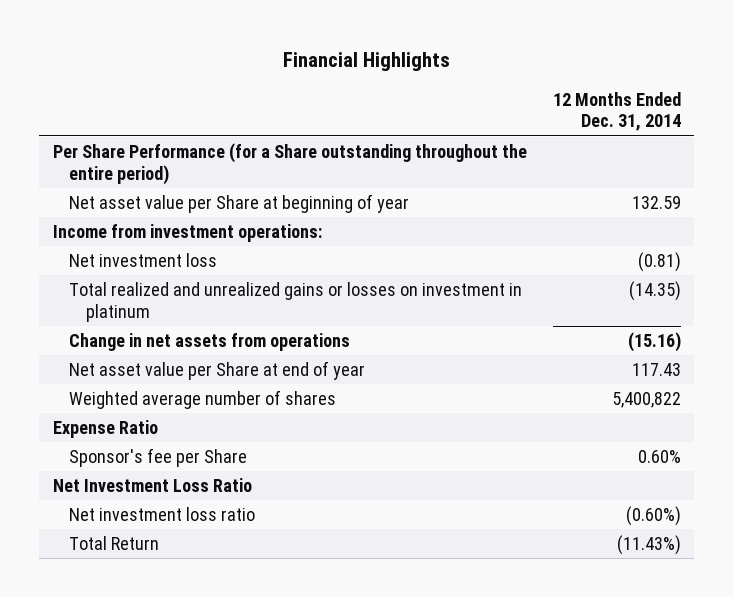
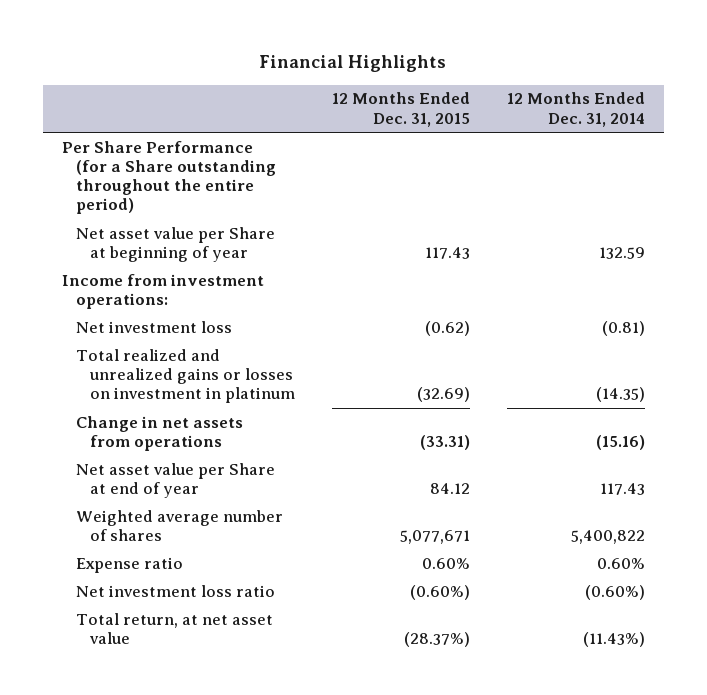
- | 12 Months Ended Dec. 31, 2014
+ | 12 Months Ended Dec. 31, 2015 | 12 Months Ended Dec. 31, 2014
- Expense Ratio
- Sponsor's fee per Share | 0.60%
- Net Investment Loss Ratio
+ Expense ratio | 0.60% | 0.60%
- Total Return | (11.43%)
+ Total return, at net asset value | (28.37%) | (11.43%)

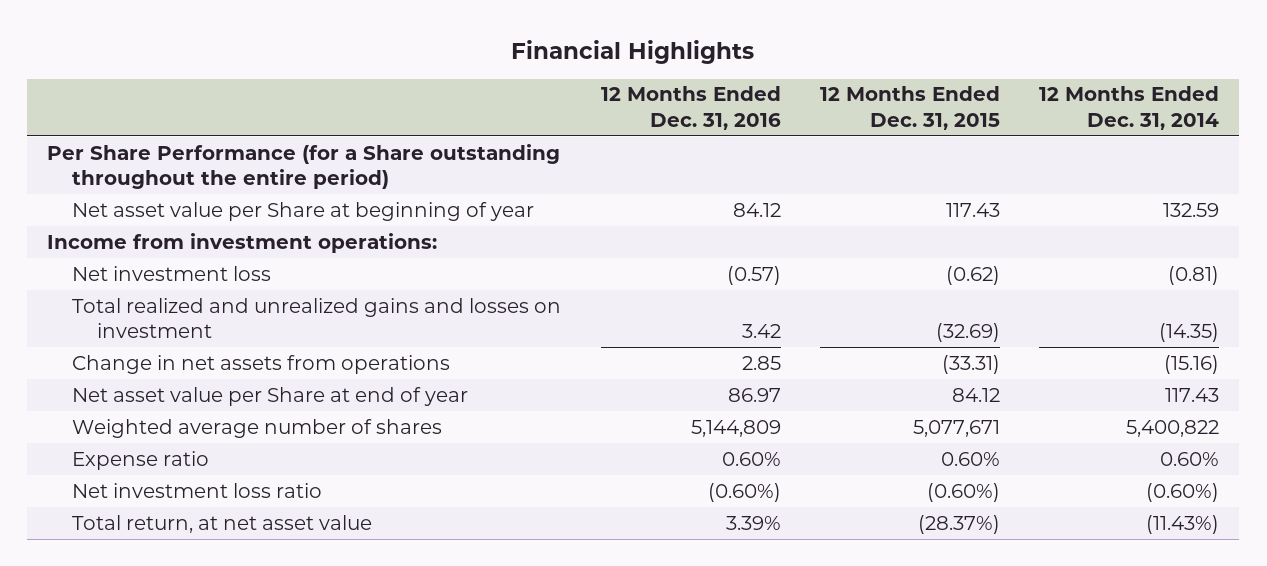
- | 12 Months Ended Dec. 31, 2015 | 12 Months Ended Dec. 31, 2014
+ | 12 Months Ended Dec. 31, 2016 | 12 Months Ended Dec. 31, 2015 | 12 Months Ended Dec. 31, 2014
- Total realized and unrealized gains or losses on investment in platinum | (32.69) | (14.35)
+ Total realized and unrealized gains and losses on investment | 3.42 | (32.69) | (14.35)

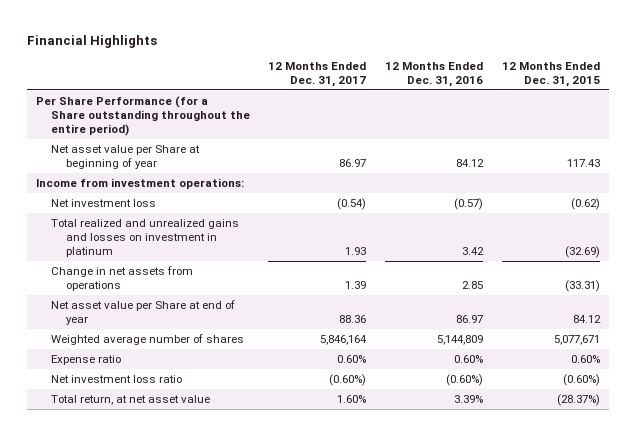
- | 12 Months Ended Dec. 31, 2016 | 12 Months Ended Dec. 31, 2015 | 12 Months Ended Dec. 31, 2014
+ | 12 Months Ended Dec. 31, 2017 | 12 Months Ended Dec. 31, 2016 | 12 Months Ended Dec. 31, 2015
- Total realized and unrealized gains and losses on investment | 3.42 | (32.69) | (14.35)
+ Total realized and unrealized gains and losses on investment in platinum | 1.93 | 3.42 | (32.69)

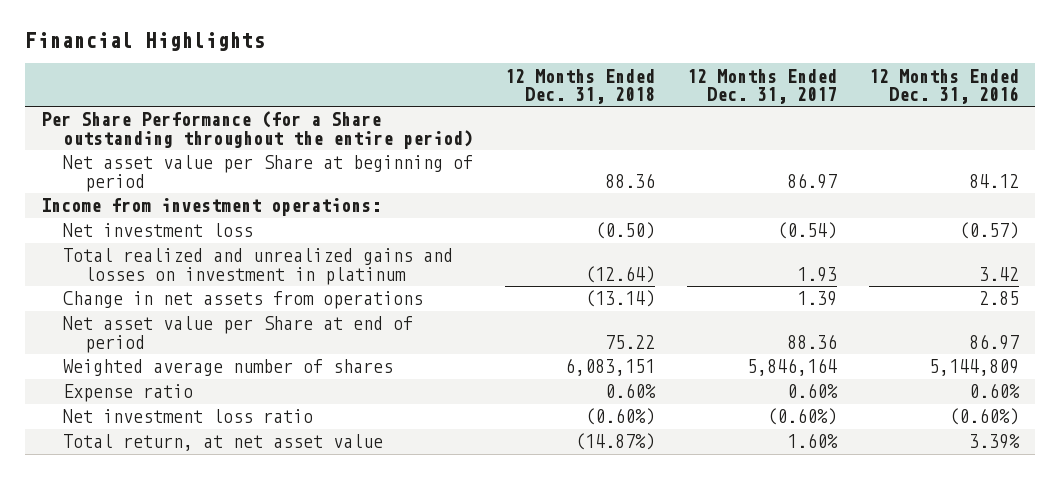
- | 12 Months Ended Dec. 31, 2017 | 12 Months Ended Dec. 31, 2016 | 12 Months Ended Dec. 31, 2015
+ | 12 Months Ended Dec. 31, 2018 | 12 Months Ended Dec. 31, 2017 | 12 Months Ended Dec. 31, 2016
- Net asset value per Share at beginning of year | 86.97 | 84.12 | 117.43
+ Net asset value per Share at beginning of period | 88.36 | 86.97 | 84.12
- Net asset value per Share at end of year | 88.36 | 86.97 | 84.12
+ Net asset value per Share at end of period | 75.22 | 88.36 | 86.97

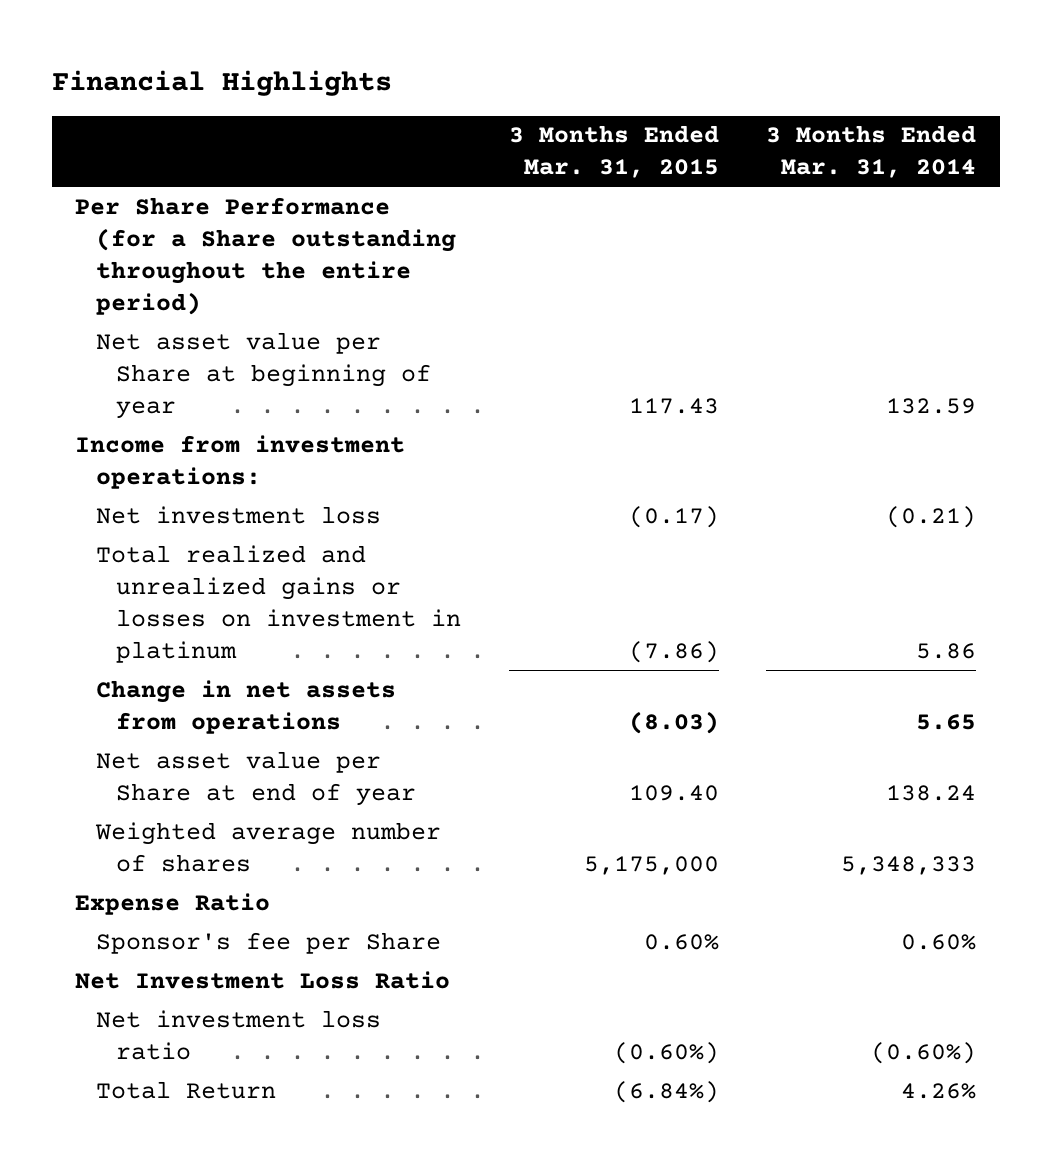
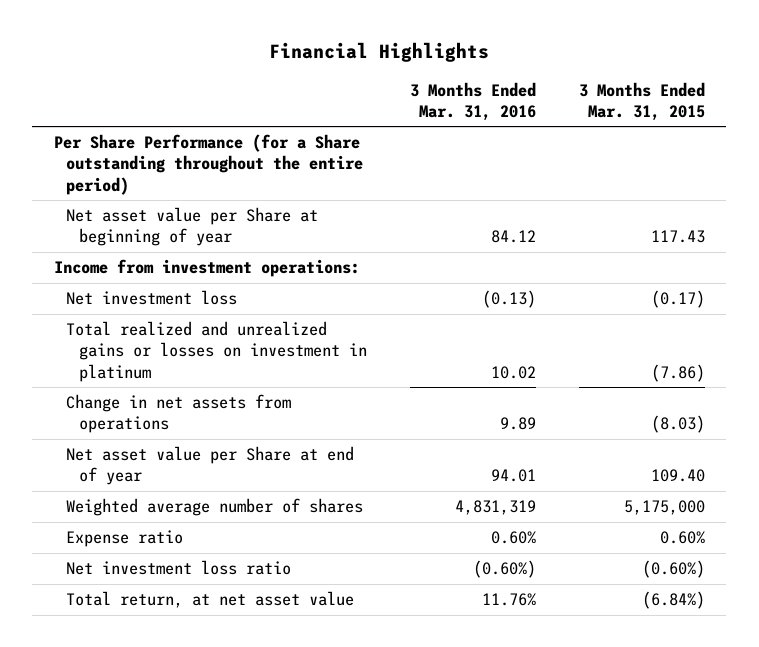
- | 3 Months Ended Mar. 31, 2015 | 3 Months Ended Mar. 31, 2014
+ | 3 Months Ended Mar. 31, 2016 | 3 Months Ended Mar. 31, 2015
- Expense Ratio
- Sponsor's fee per Share | 0.60% | 0.60%
- Net Investment Loss Ratio
+ Expense ratio | 0.60% | 0.60%
- Total Return | (6.84%) | 4.26%
+ Total return, at net asset value | 11.76% | (6.84%)

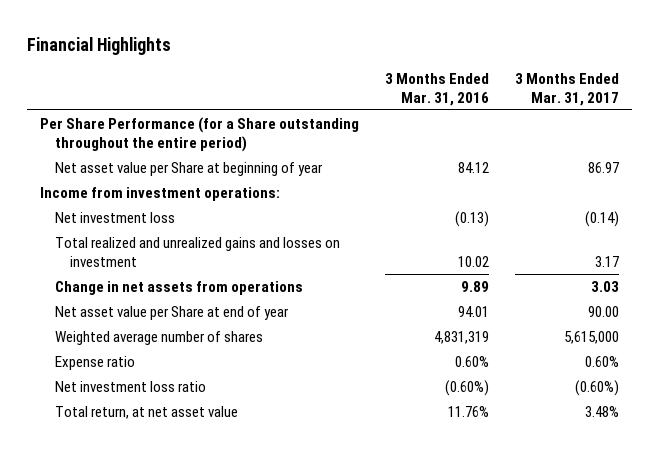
- | 3 Months Ended Mar. 31, 2016 | 3 Months Ended Mar. 31, 2015
+ | 3 Months Ended Mar. 31, 2016 | 3 Months Ended Mar. 31, 2017
- Total realized and unrealized gains or losses on investment in platinum | 10.02 | (7.86)
+ Total realized and unrealized gains and losses on investment | 10.02 | 3.17

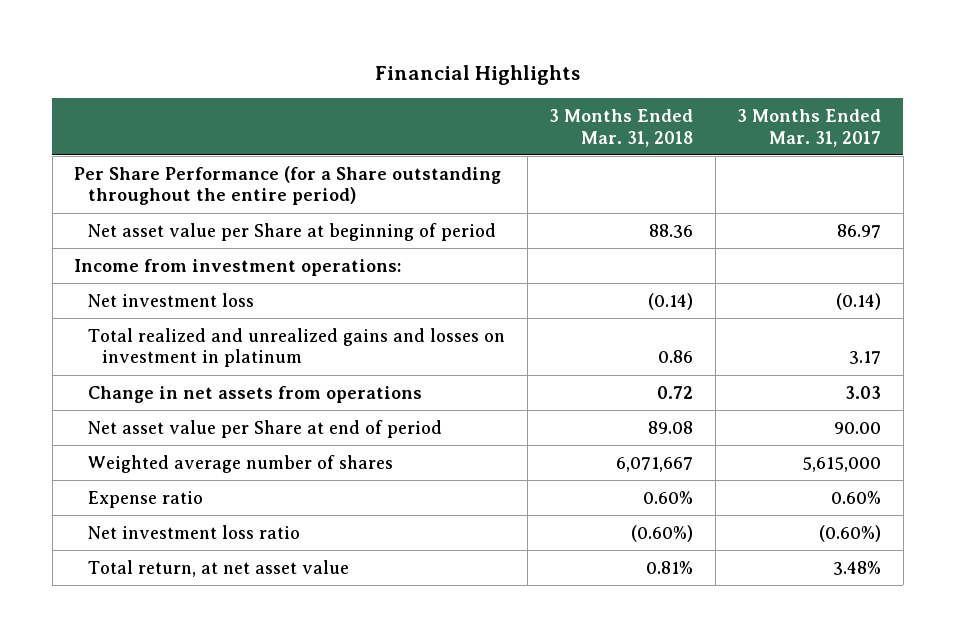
- | 3 Months Ended Mar. 31, 2016 | 3 Months Ended Mar. 31, 2017
+ | 3 Months Ended Mar. 31, 2018 | 3 Months Ended Mar. 31, 2017
- Net asset value per Share at beginning of year | 84.12 | 86.97
+ Net asset value per Share at beginning of period | 88.36 | 86.97
- Total realized and unrealized gains and losses on investment | 10.02 | 3.17
+ Total realized and unrealized gains and losses on investment in platinum | 0.86 | 3.17
- Net asset value per Share at end of year | 94.01 | 90.00
+ Net asset value per Share at end of period | 89.08 | 90.00

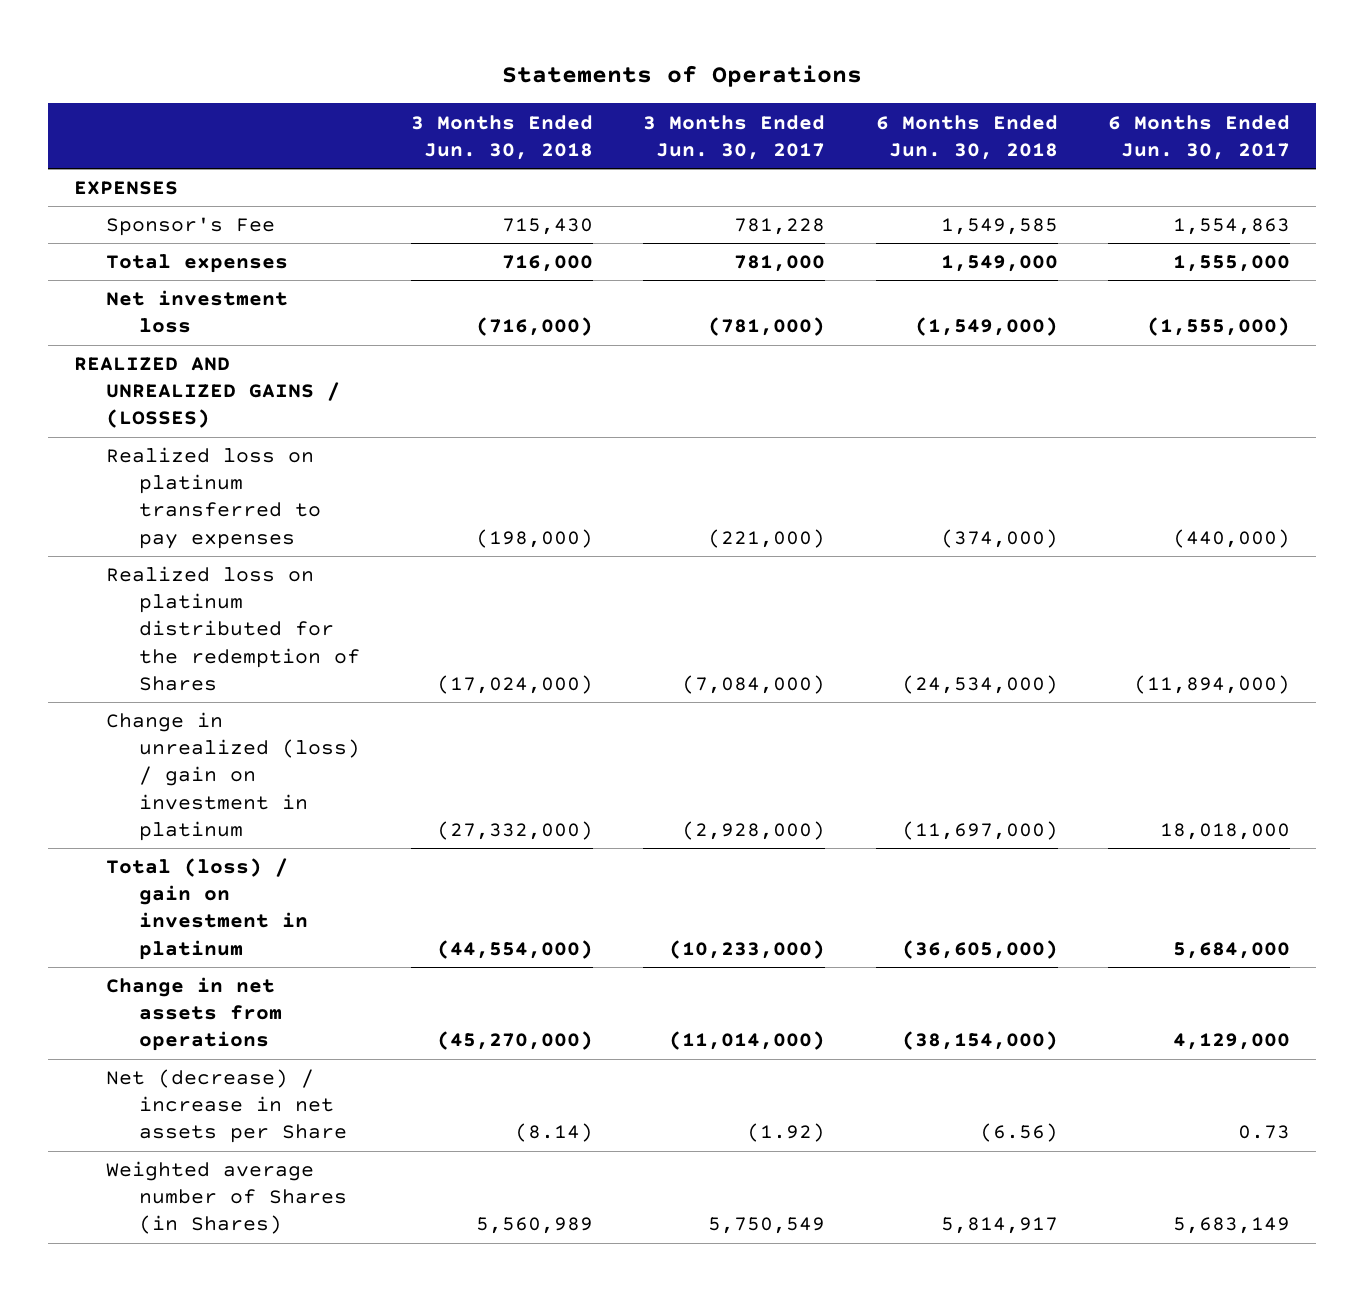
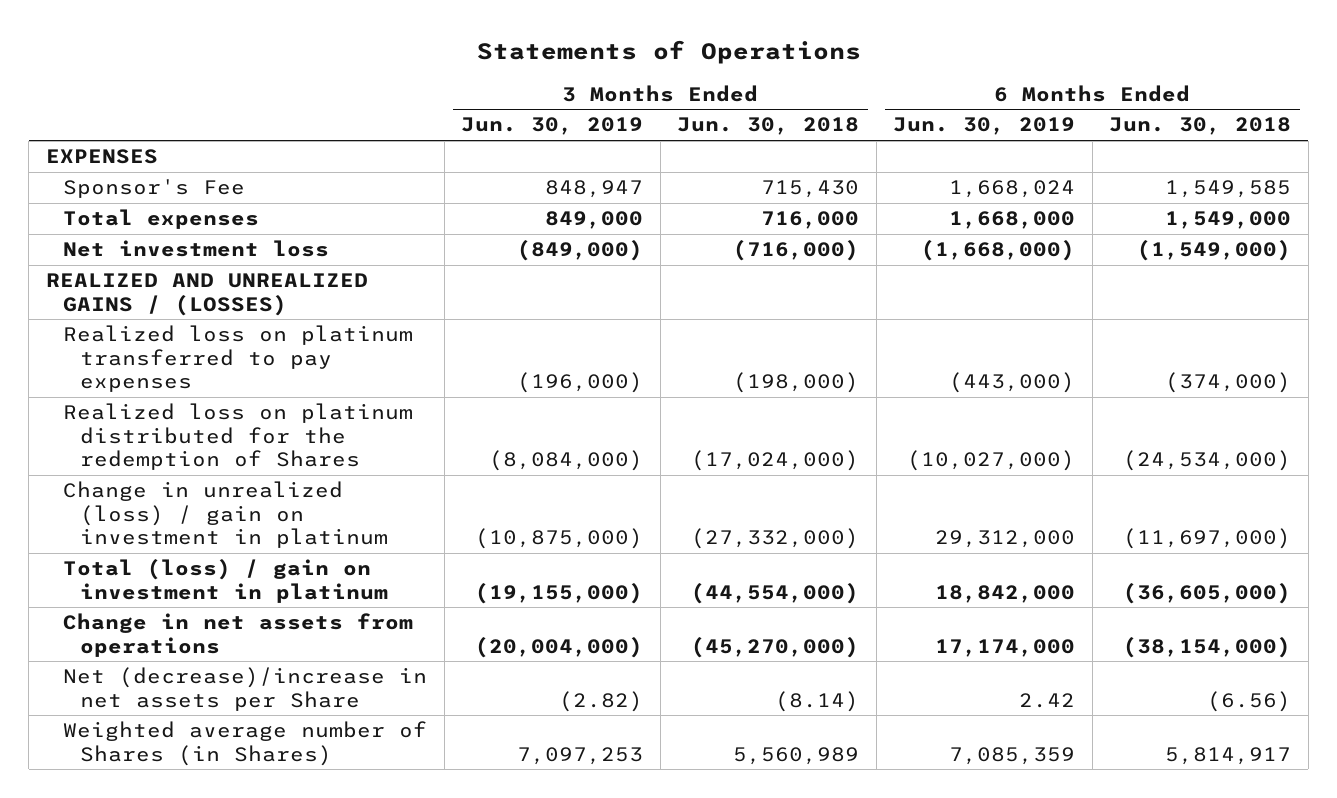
- | 3 Months Ended Jun. 30, 2018 | 3 Months Ended Jun. 30, 2017 | 6 Months Ended Jun. 30, 2018 | 6 Months Ended Jun. 30, 2017
+ | 3 Months Ended Jun. 30, 2019 | 3 Months Ended Jun. 30, 2018 | 6 Months Ended Jun. 30, 2019 | 6 Months Ended Jun. 30, 2018
- Net (decrease) / increase in net assets per Share | (8.14) | (1.92) | (6.56) | 0.73
+ Net (decrease)/increase in net assets per Share | (2.82) | (8.14) | 2.42 | (6.56)

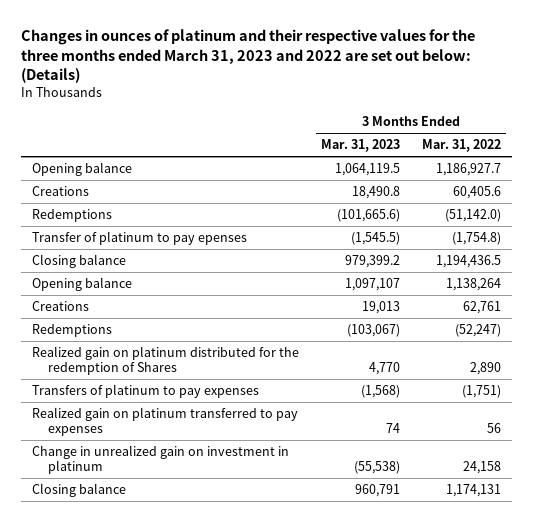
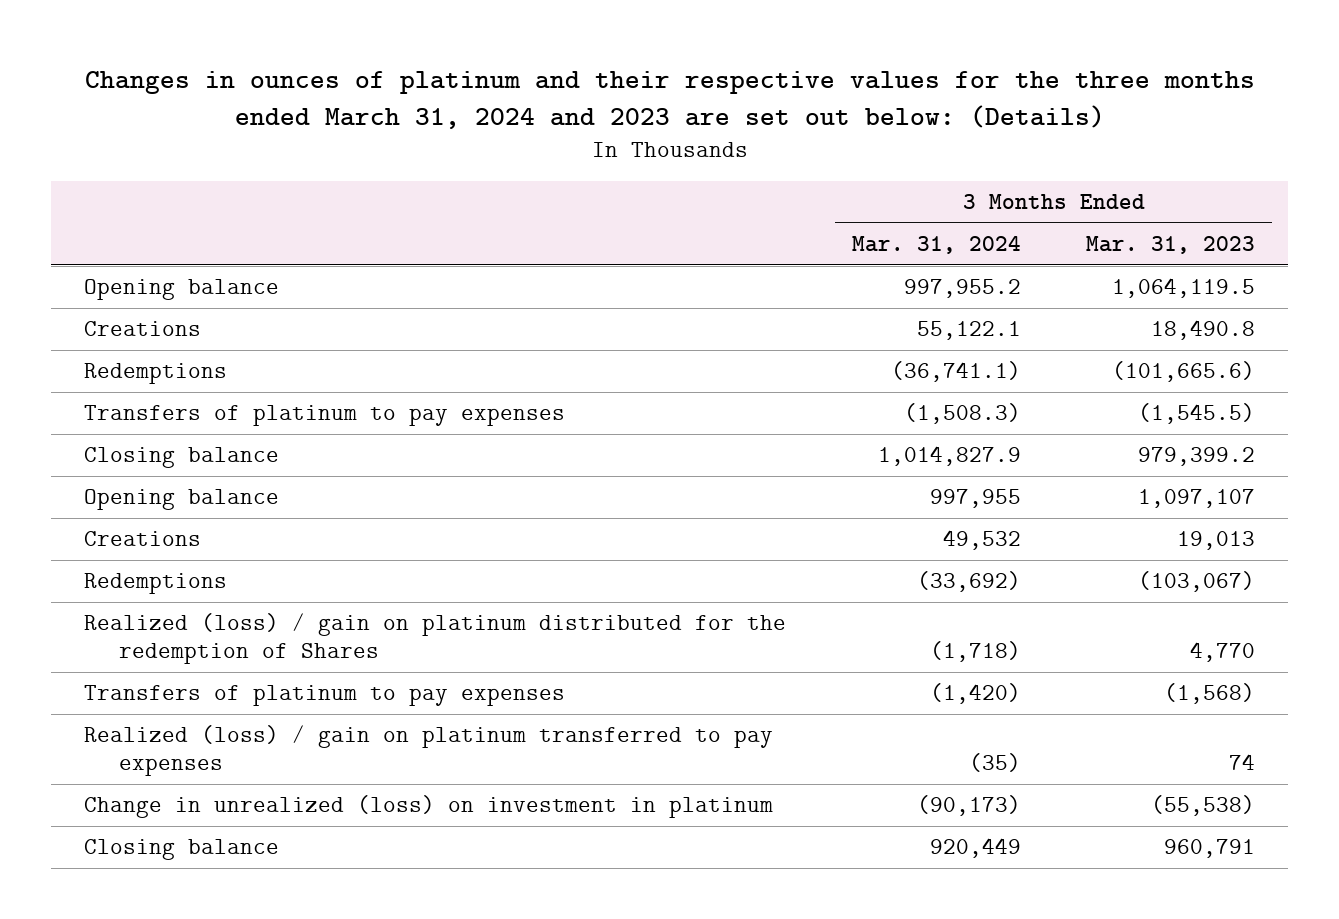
- Changes in ounces of platinum and their respective values for the three months ended March 31, 2023 and 2022 are set out below: (Details)
+ Changes in ounces of platinum and their respective values for the three months ended March 31, 2024 and 2023 are set out below: (Details)
- | 3 Months Ended Mar. 31, 2023 | 3 Months Ended Mar. 31, 2022
+ | 3 Months Ended Mar. 31, 2024 | 3 Months Ended Mar. 31, 2023
- Transfer of platinum to pay epenses | (1,545.5) | (1,754.8)
+ Transfers of platinum to pay expenses | (1,508.3) | (1,545.5)
- Realized gain on platinum distributed for the redemption of Shares | 4,770 | 2,890
+ Realized (loss) / gain on platinum distributed for the redemption of Shares | (1,718) | 4,770
- Realized gain on platinum transferred to pay expenses | 74 | 56
- Change in unrealized gain on investment in platinum | (55,538) | 24,158
+ Realized (loss) / gain on platinum transferred to pay expenses | (35) | 74
+ Change in unrealized (loss) on investment in platinum | (90,173) | (55,538)

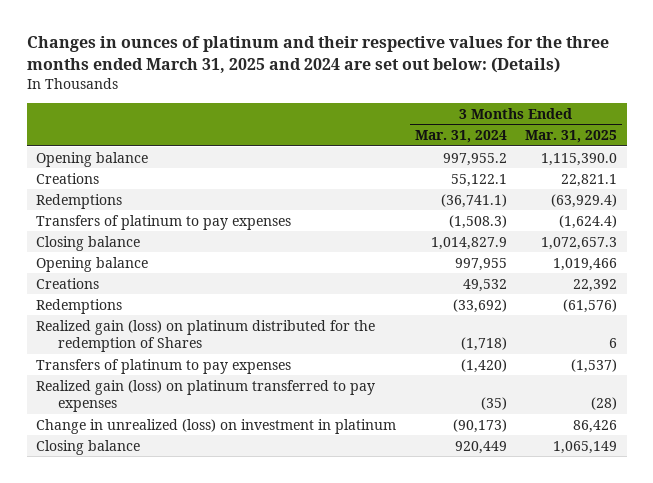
- Changes in ounces of platinum and their respective values for the three months ended March 31, 2024 and 2023 are set out below: (Details)
+ Changes in ounces of platinum and their respective values for the three months ended March 31, 2025 and 2024 are set out below: (Details)
- | 3 Months Ended Mar. 31, 2024 | 3 Months Ended Mar. 31, 2023
+ | 3 Months Ended Mar. 31, 2024 | 3 Months Ended Mar. 31, 2025
- Realized (loss) / gain on platinum distributed for the redemption of Shares | (1,718) | 4,770
+ Realized gain (loss) on platinum distributed for the redemption of Shares | (1,718) | 6
- Realized (loss) / gain on platinum transferred to pay expenses | (35) | 74
+ Realized gain (loss) on platinum transferred to pay expenses | (35) | (28)

